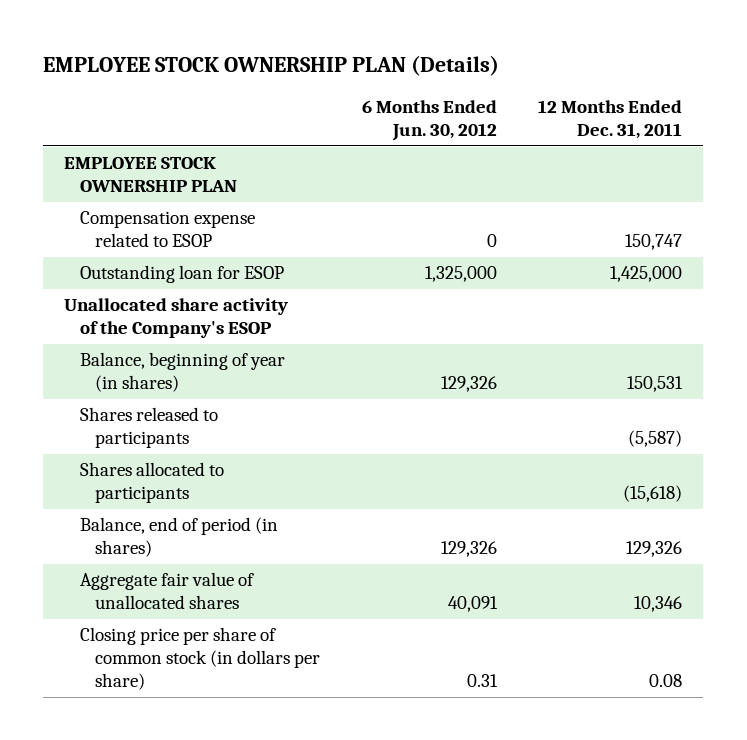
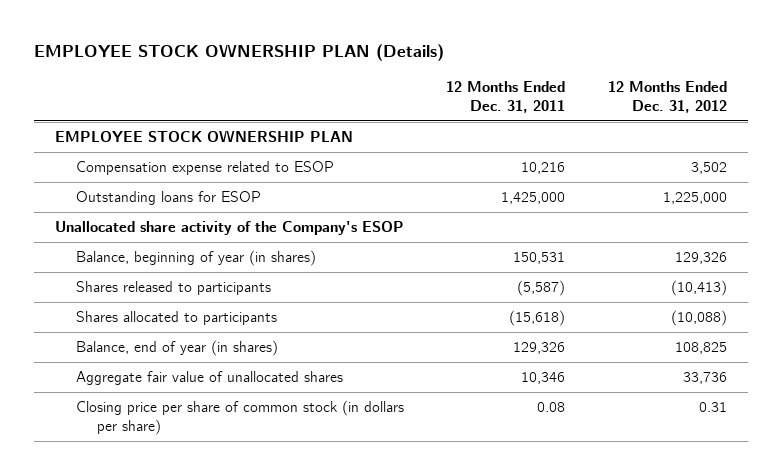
- | 6 Months Ended Jun. 30, 2012 | 12 Months Ended Dec. 31, 2011
+ | 12 Months Ended Dec. 31, 2011 | 12 Months Ended Dec. 31, 2012
- Compensation expense related to ESOP | 0 | 150,747
- Outstanding loan for ESOP | 1,325,000 | 1,425,000
+ Compensation expense related to ESOP | 10,216 | 3,502
+ Outstanding loans for ESOP | 1,425,000 | 1,225,000
- Balance, end of period (in shares) | 129,326 | 129,326
+ Balance, end of year (in shares) | 129,326 | 108,825

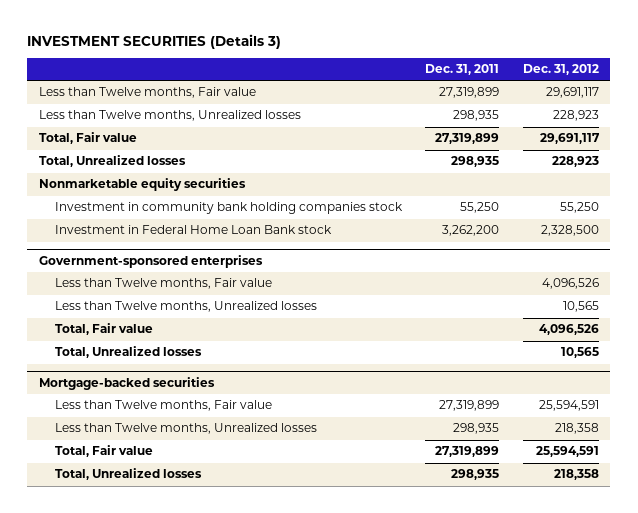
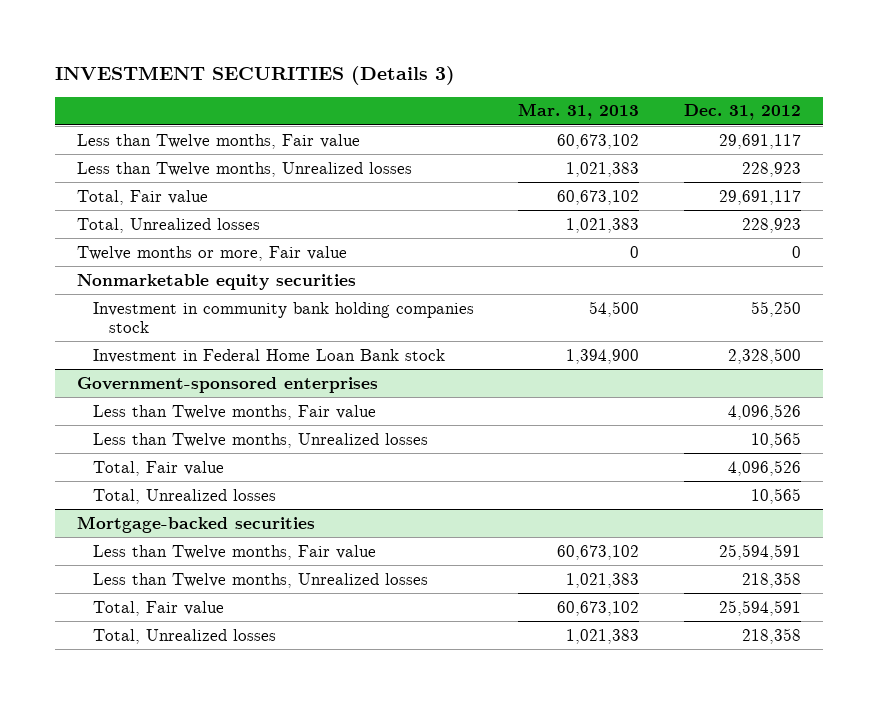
- | Dec. 31, 2011 | Dec. 31, 2012
+ | Mar. 31, 2013 | Dec. 31, 2012
+ Twelve months or more, Fair value | 0 | 0

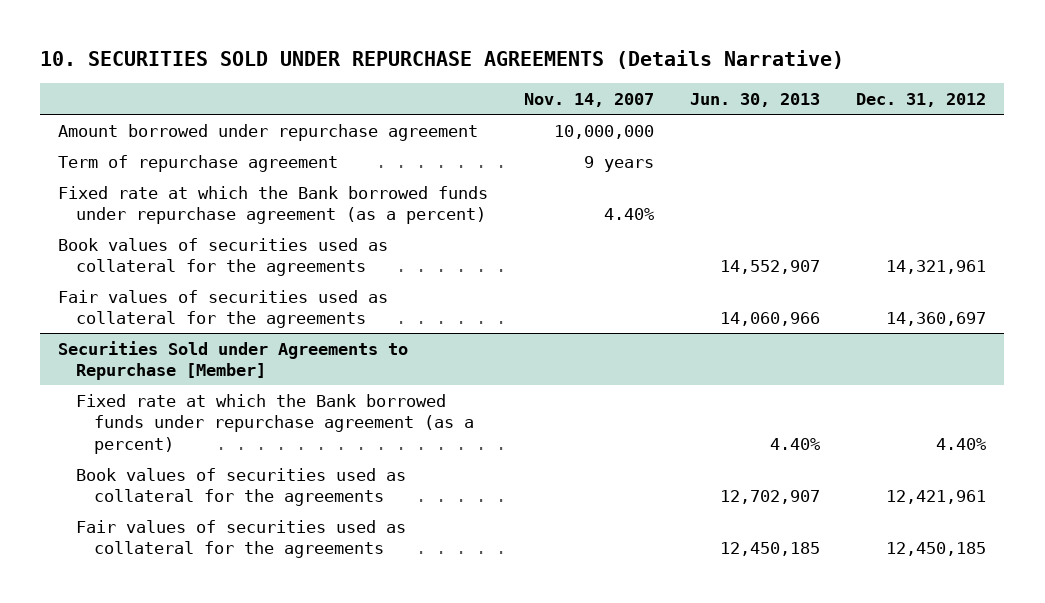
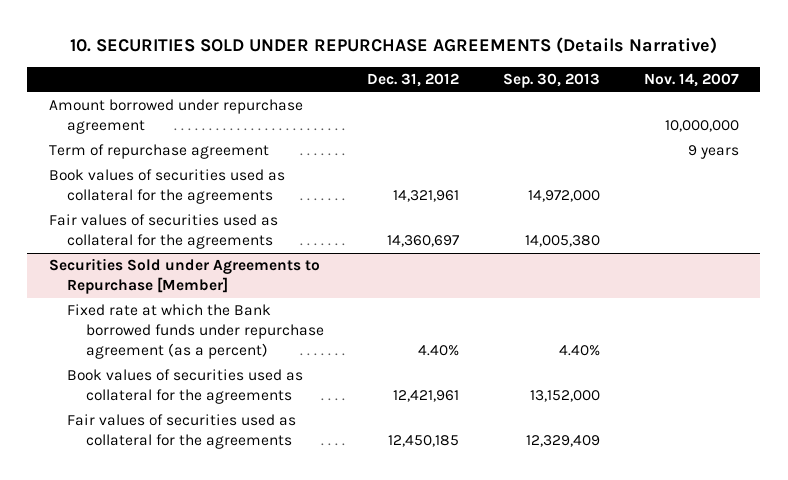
- | Nov. 14, 2007 | Jun. 30, 2013 | Dec. 31, 2012
+ | Dec. 31, 2012 | Sep. 30, 2013 | Nov. 14, 2007
- Fixed rate at which the Bank borrowed funds under repurchase agreement (as a percent) | 4.40% | |

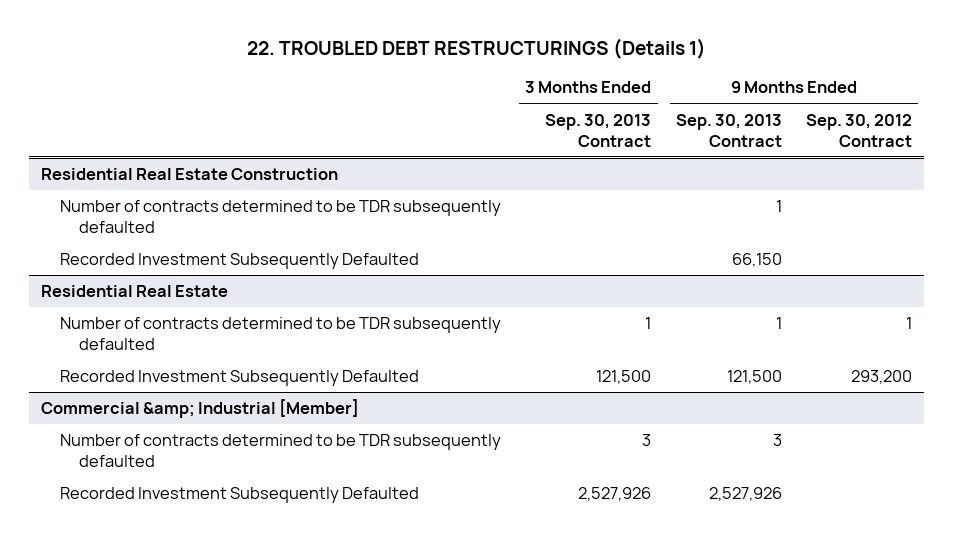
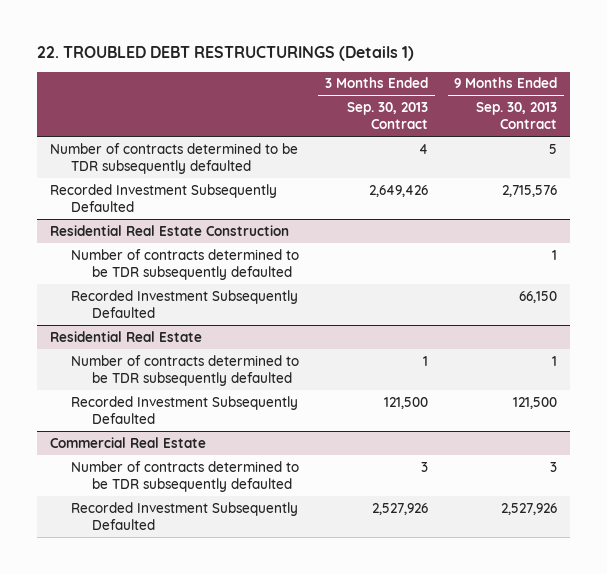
- | 3 Months Ended Sep. 30, 2013 Contract | 9 Months Ended Sep. 30, 2013 Contract | 9 Months Ended Sep. 30, 2012 Contract
+ | 3 Months Ended Sep. 30, 2013 Contract | 9 Months Ended Sep. 30, 2013 Contract
+ Number of contracts determined to be TDR subsequently defaulted | 4 | 5
+ Recorded Investment Subsequently Defaulted | 2,649,426 | 2,715,576
- Commercial &amp; Industrial [Member]
+ Commercial Real Estate

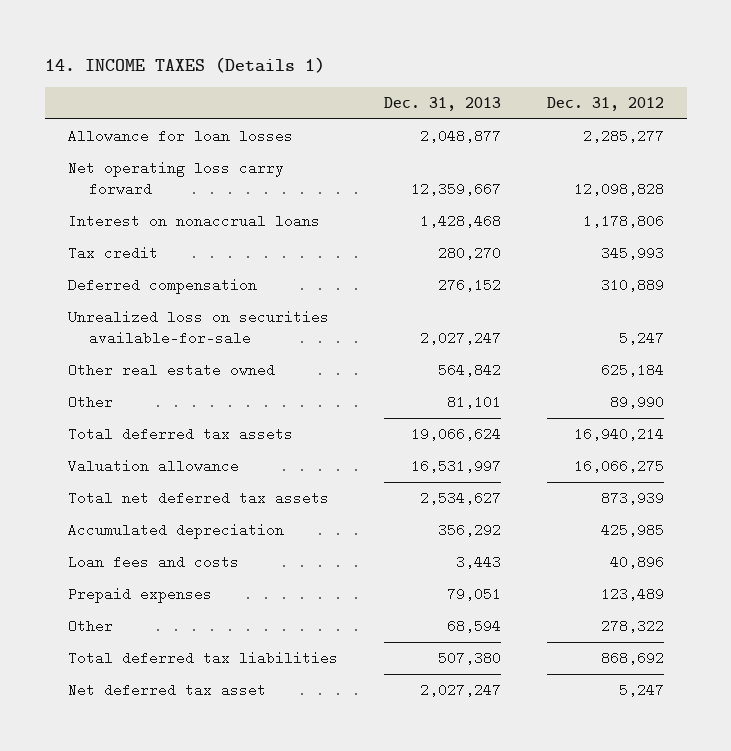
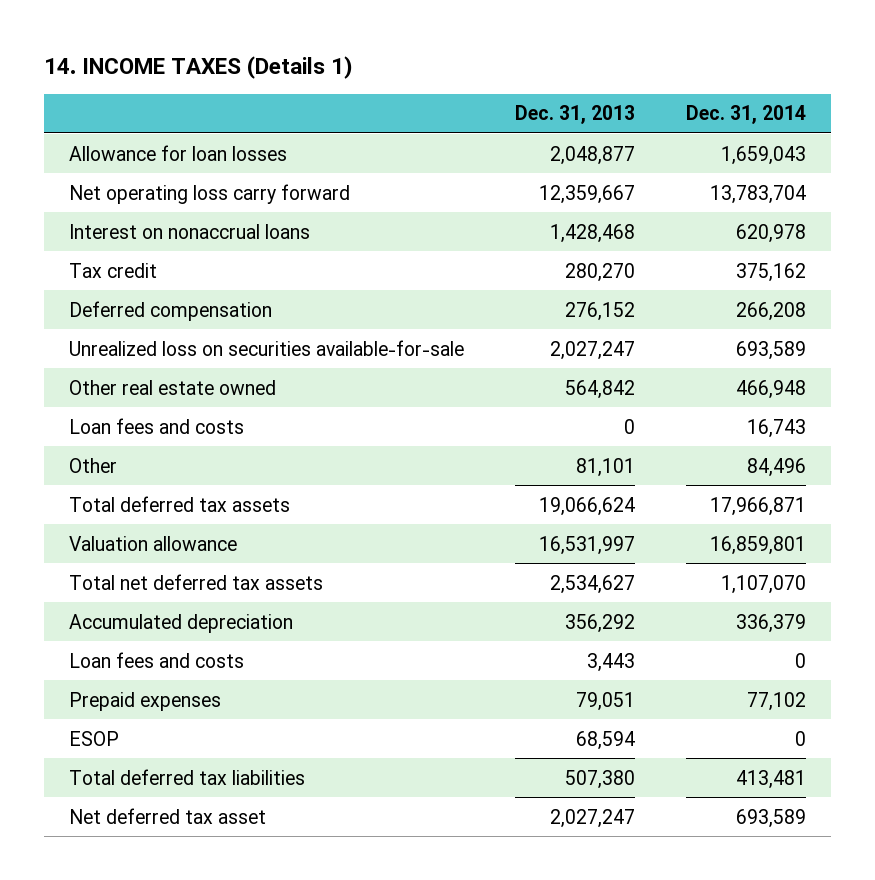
- | Dec. 31, 2013 | Dec. 31, 2012
+ | Dec. 31, 2013 | Dec. 31, 2014
+ Loan fees and costs | 0 | 16,743
- Other | 68,594 | 278,322
+ ESOP | 68,594 | 0

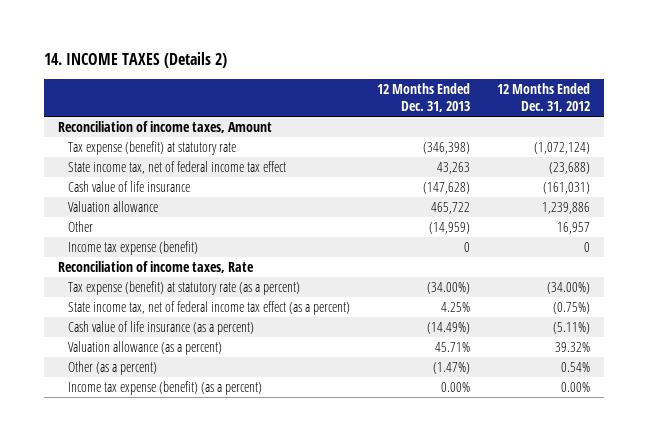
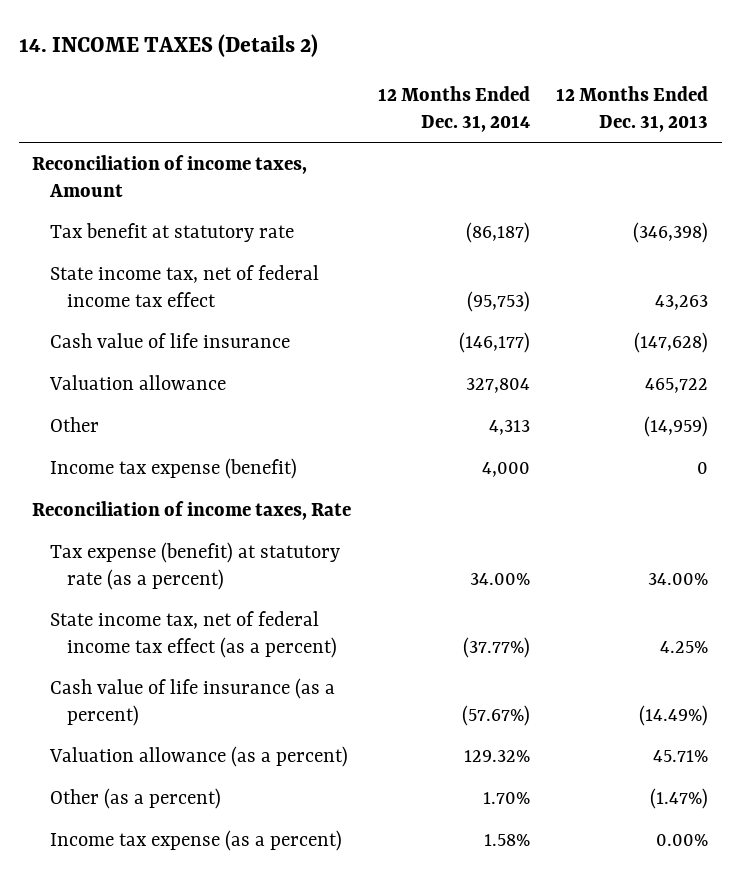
- | 12 Months Ended Dec. 31, 2013 | 12 Months Ended Dec. 31, 2012
+ | 12 Months Ended Dec. 31, 2014 | 12 Months Ended Dec. 31, 2013
- Tax expense (benefit) at statutory rate | (346,398) | (1,072,124)
+ Tax benefit at statutory rate | (86,187) | (346,398)
- Tax expense (benefit) at statutory rate (as a percent) | (34.00%) | (34.00%)
+ Tax expense (benefit) at statutory rate (as a percent) | 34.00% | 34.00%
- Income tax expense (benefit) (as a percent) | 0.00% | 0.00%
+ Income tax expense (as a percent) | 1.58% | 0.00%

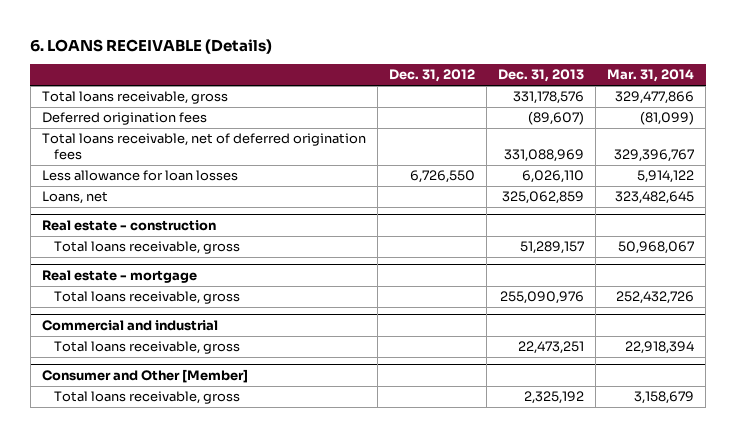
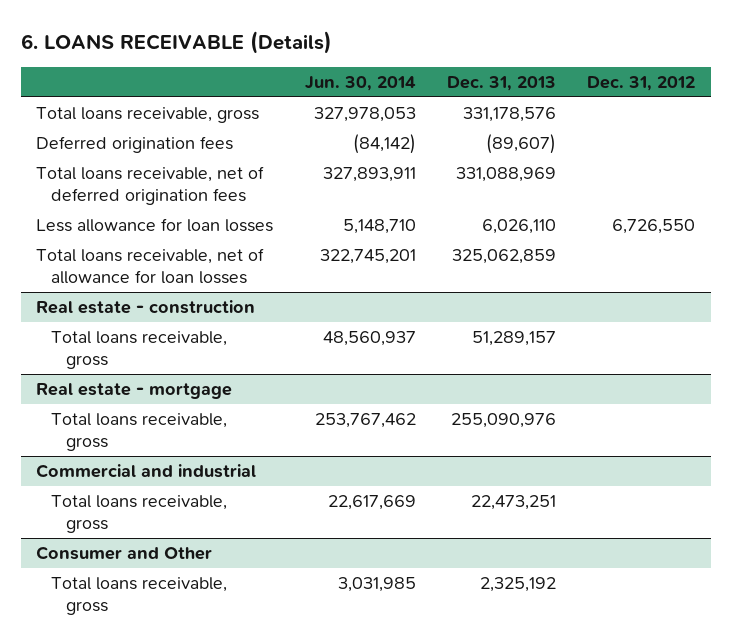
- | Dec. 31, 2012 | Dec. 31, 2013 | Mar. 31, 2014
+ | Jun. 30, 2014 | Dec. 31, 2013 | Dec. 31, 2012
- Loans, net | | 325,062,859 | 323,482,645
+ Total loans receivable, net of allowance for loan losses | 322,745,201 | 325,062,859 |
- Consumer and Other [Member]
+ Consumer and Other

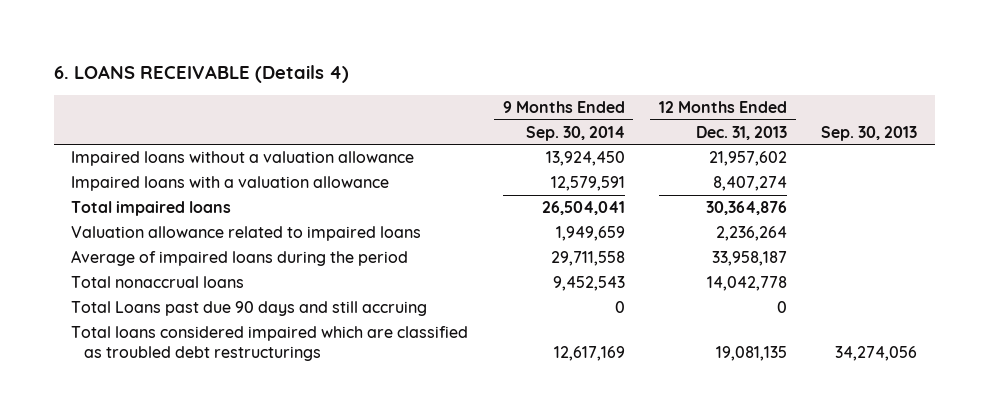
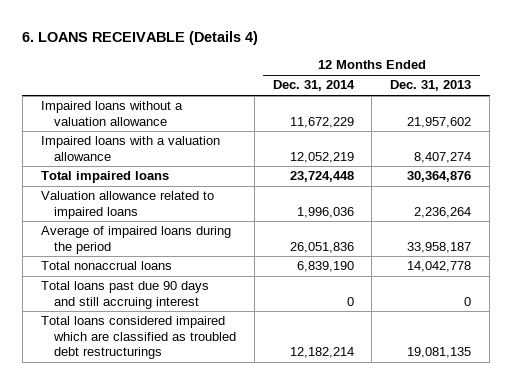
- | 9 Months Ended Sep. 30, 2014 | 12 Months Ended Dec. 31, 2013 | Sep. 30, 2013
+ | 12 Months Ended Dec. 31, 2014 | 12 Months Ended Dec. 31, 2013
- Total Loans past due 90 days and still accruing | 0 | 0 |
+ Total loans past due 90 days and still accruing interest | 0 | 0

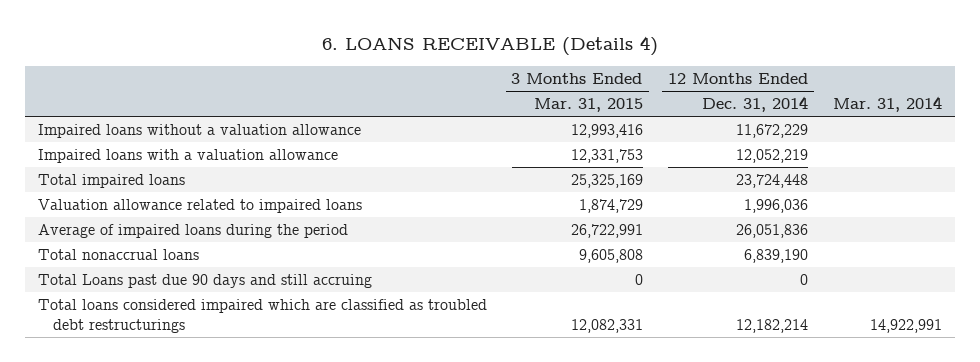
- | 12 Months Ended Dec. 31, 2014 | 12 Months Ended Dec. 31, 2013
+ | 3 Months Ended Mar. 31, 2015 | 12 Months Ended Dec. 31, 2014 | Mar. 31, 2014
- Total loans past due 90 days and still accruing interest | 0 | 0
+ Total Loans past due 90 days and still accruing | 0 | 0 |

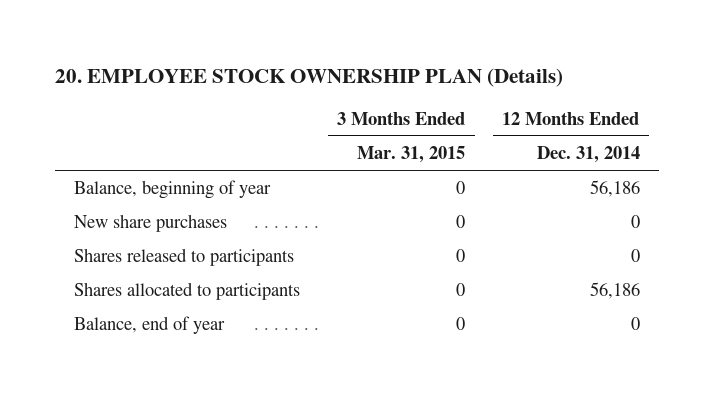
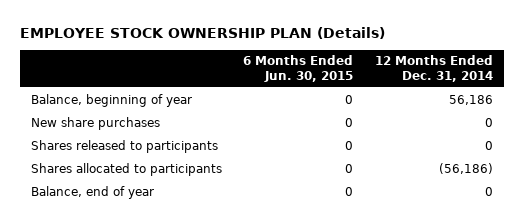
- 20. EMPLOYEE STOCK OWNERSHIP PLAN (Details)
+ EMPLOYEE STOCK OWNERSHIP PLAN (Details)
- | 3 Months Ended Mar. 31, 2015 | 12 Months Ended Dec. 31, 2014
+ | 6 Months Ended Jun. 30, 2015 | 12 Months Ended Dec. 31, 2014
- Shares allocated to participants | 0 | 56,186
+ Shares allocated to participants | 0 | (56,186)

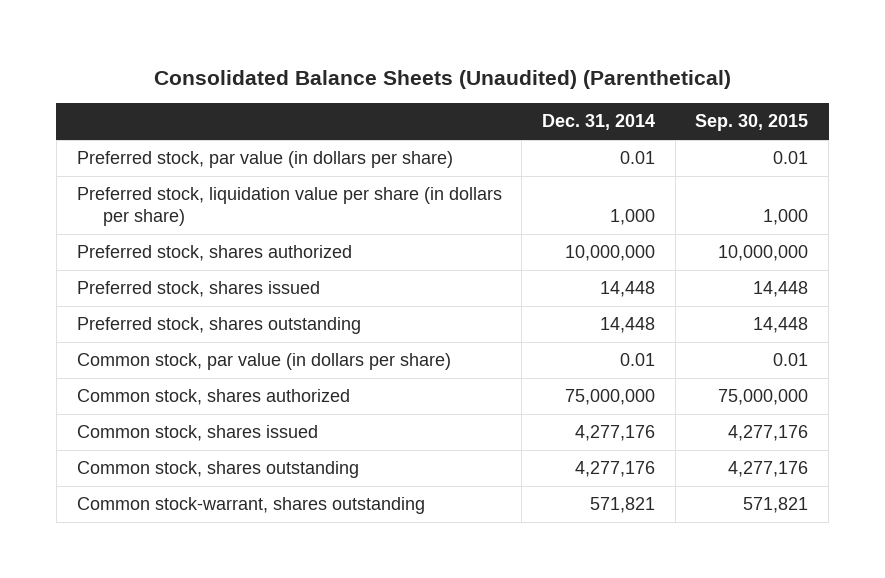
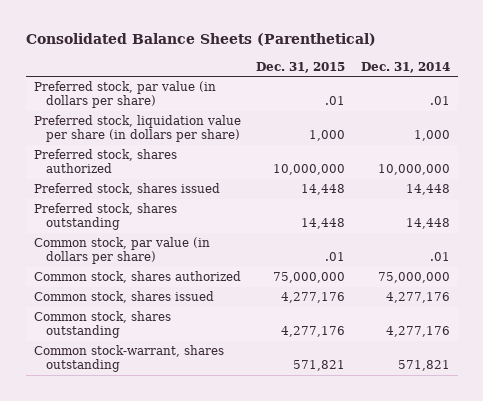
- Consolidated Balance Sheets (Unaudited) (Parenthetical)
+ Consolidated Balance Sheets (Parenthetical)
- | Dec. 31, 2014 | Sep. 30, 2015
+ | Dec. 31, 2015 | Dec. 31, 2014
- Preferred stock, par value (in dollars per share) | 0.01 | 0.01
+ Preferred stock, par value (in dollars per share) | .01 | .01
- Common stock, par value (in dollars per share) | 0.01 | 0.01
+ Common stock, par value (in dollars per share) | .01 | .01

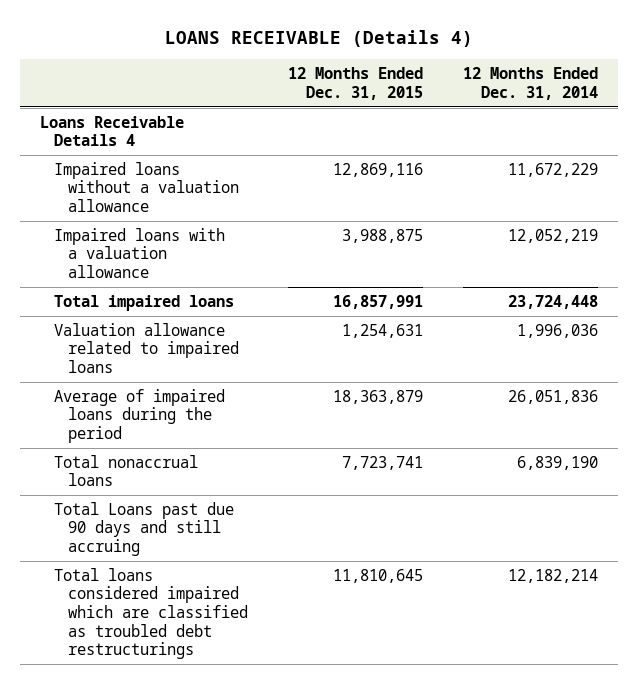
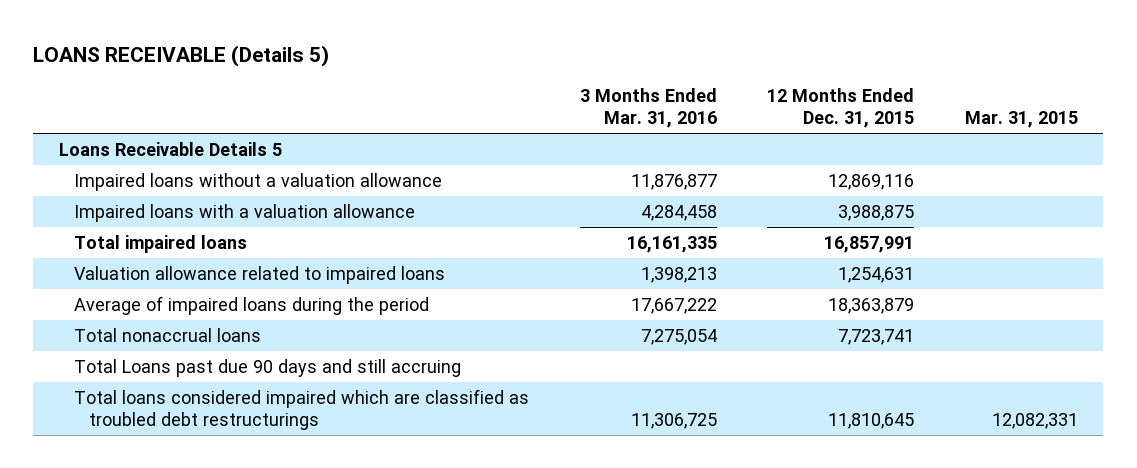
- LOANS RECEIVABLE (Details 4)
+ LOANS RECEIVABLE (Details 5)
- | 12 Months Ended Dec. 31, 2015 | 12 Months Ended Dec. 31, 2014
+ | 3 Months Ended Mar. 31, 2016 | 12 Months Ended Dec. 31, 2015 | Mar. 31, 2015
- Loans Receivable Details 4
+ Loans Receivable Details 5

